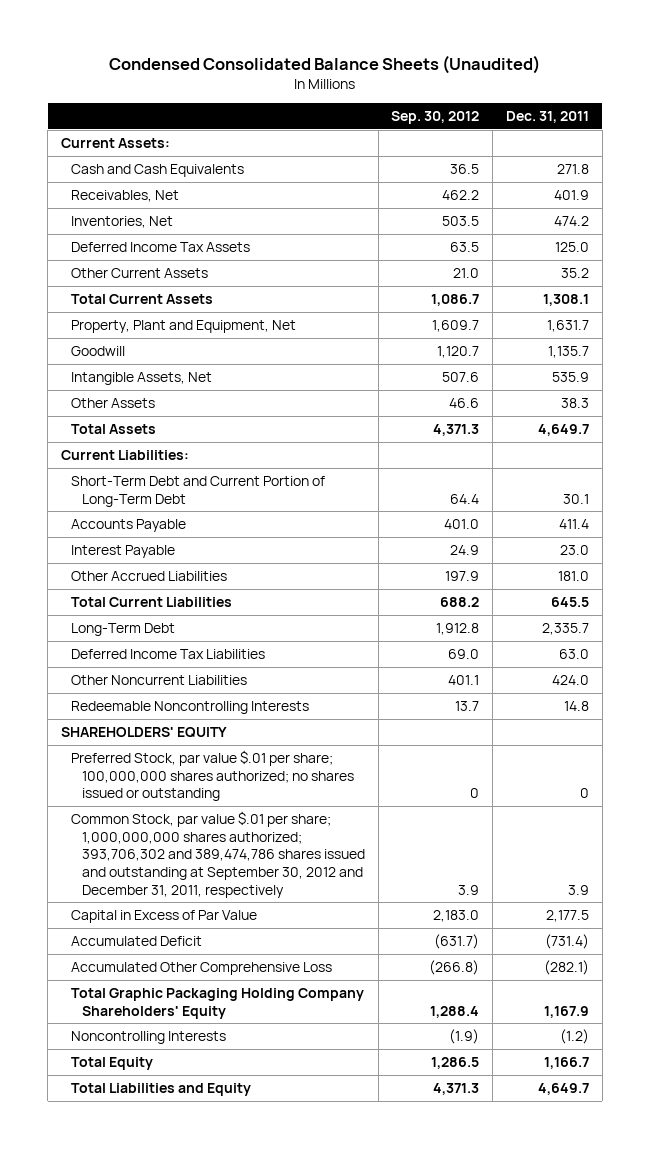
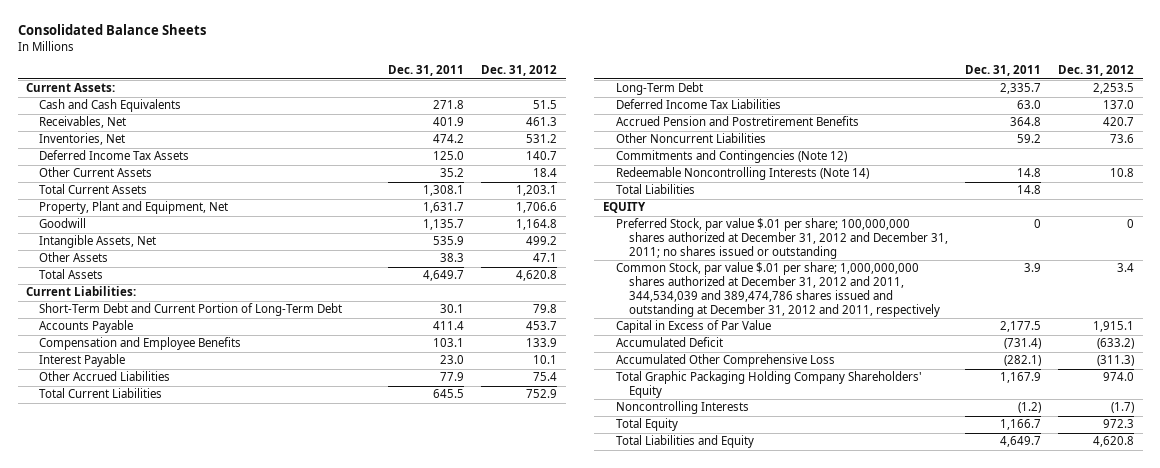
- Condensed Consolidated Balance Sheets (Unaudited)
+ Consolidated Balance Sheets
- | Sep. 30, 2012 | Dec. 31, 2011
+ | Dec. 31, 2011 | Dec. 31, 2012
+ Compensation and Employee Benefits | 103.1 | 133.9
- Other Accrued Liabilities | 197.9 | 181.0
+ Other Accrued Liabilities | 77.9 | 75.4
- Other Noncurrent Liabilities | 401.1 | 424.0
- Redeemable Noncontrolling Interests | 13.7 | 14.8
- SHAREHOLDERS' EQUITY
- Preferred Stock, par value $.01 per share; 100,000,000 shares authorized; no shares issued or outstanding | 0 | 0
- Common Stock, par value $.01 per share; 1,000,000,000 shares authorized; 393,706,302 and 389,474,786 shares issued and outstanding at September 30, 2012 and December 31, 2011, respectively | 3.9 | 3.9
+ Accrued Pension and Postretirement Benefits | 364.8 | 420.7
+ Other Noncurrent Liabilities | 59.2 | 73.6
+ Commitments and Contingencies (Note 12)
+ Redeemable Noncontrolling Interests (Note 14) | 14.8 | 10.8
+ Total Liabilities | 14.8 |
+ EQUITY
+ Preferred Stock, par value $.01 per share; 100,000,000 shares authorized at December 31, 2012 and December 31, 2011; no shares issued or outstanding | 0 | 0
+ Common Stock, par value $.01 per share; 1,000,000,000 shares authorized at December 31, 2012 and 2011, 344,534,039 and 389,474,786 shares issued and outstanding at December 31, 2012 and 2011, respectively | 3.9 | 3.4

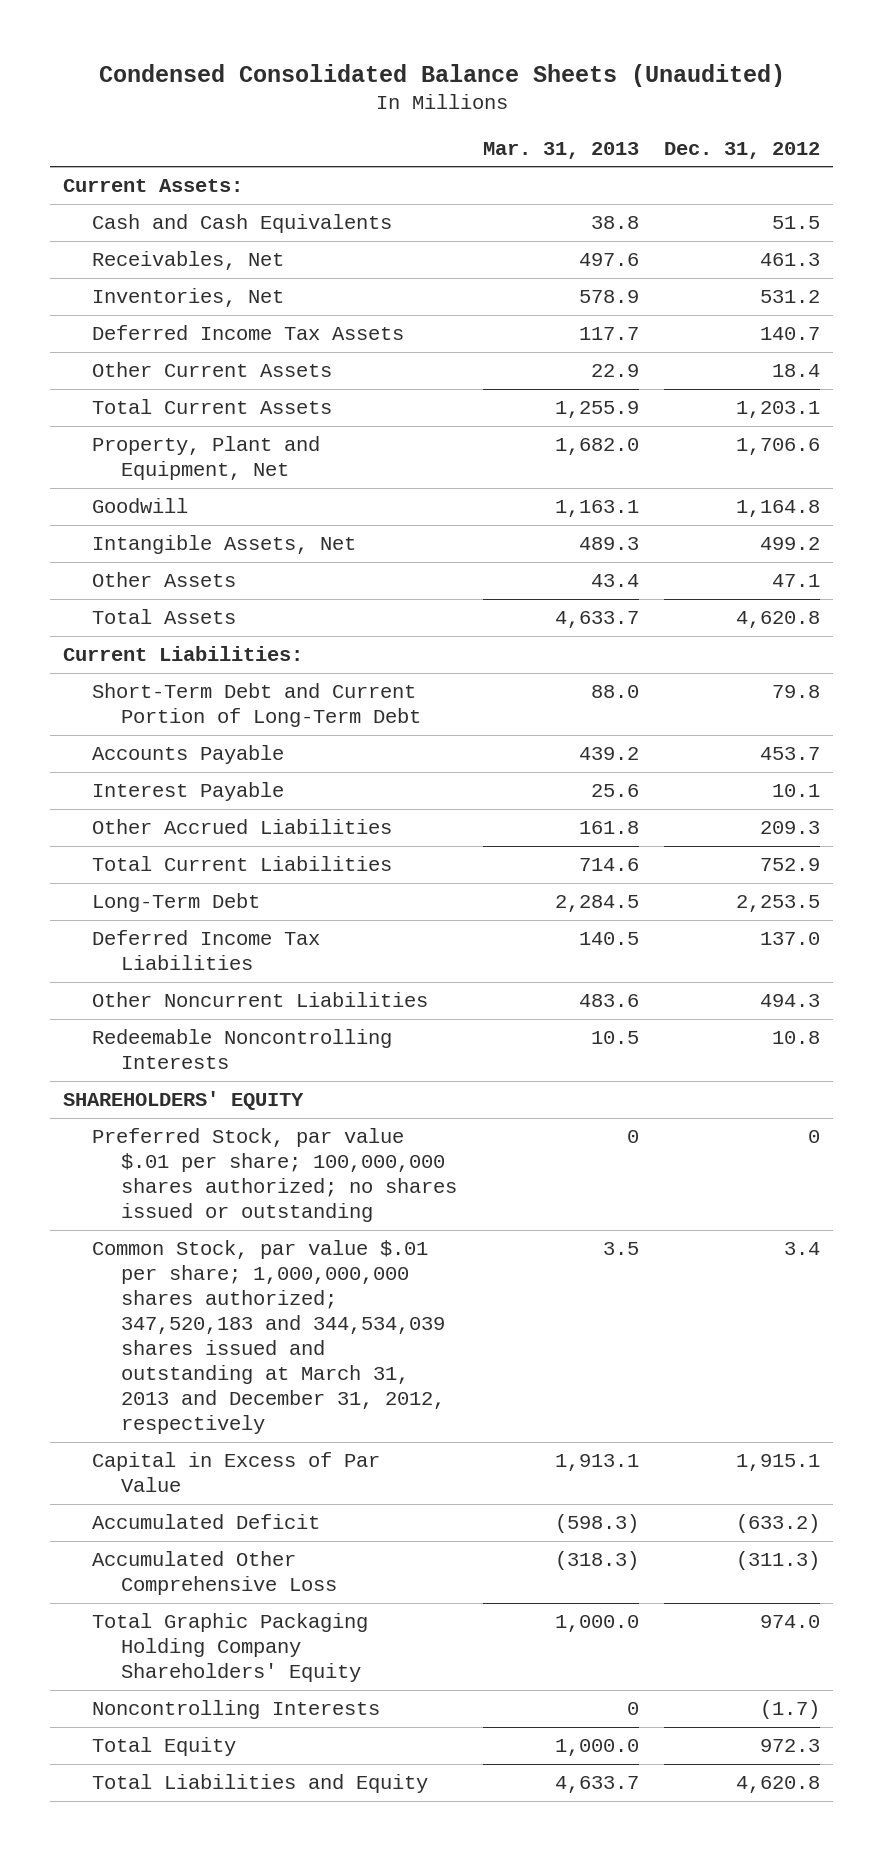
- Consolidated Balance Sheets
+ Condensed Consolidated Balance Sheets (Unaudited)
- | Dec. 31, 2011 | Dec. 31, 2012
+ | Mar. 31, 2013 | Dec. 31, 2012
- Compensation and Employee Benefits | 103.1 | 133.9
- Other Accrued Liabilities | 77.9 | 75.4
+ Other Accrued Liabilities | 161.8 | 209.3
- Accrued Pension and Postretirement Benefits | 364.8 | 420.7
- Other Noncurrent Liabilities | 59.2 | 73.6
- Commitments and Contingencies (Note 12)
- Redeemable Noncontrolling Interests (Note 14) | 14.8 | 10.8
- Total Liabilities | 14.8 |
- EQUITY
- Preferred Stock, par value $.01 per share; 100,000,000 shares authorized at December 31, 2012 and December 31, 2011; no shares issued or outstanding | 0 | 0
- Common Stock, par value $.01 per share; 1,000,000,000 shares authorized at December 31, 2012 and 2011, 344,534,039 and 389,474,786 shares issued and outstanding at December 31, 2012 and 2011, respectively | 3.9 | 3.4
+ Other Noncurrent Liabilities | 483.6 | 494.3
+ Redeemable Noncontrolling Interests | 10.5 | 10.8
+ SHAREHOLDERS' EQUITY
+ Preferred Stock, par value $.01 per share; 100,000,000 shares authorized; no shares issued or outstanding | 0 | 0
+ Common Stock, par value $.01 per share; 1,000,000,000 shares authorized; 347,520,183 and 344,534,039 shares issued and outstanding at March 31, 2013 and December 31, 2012, respectively | 3.5 | 3.4

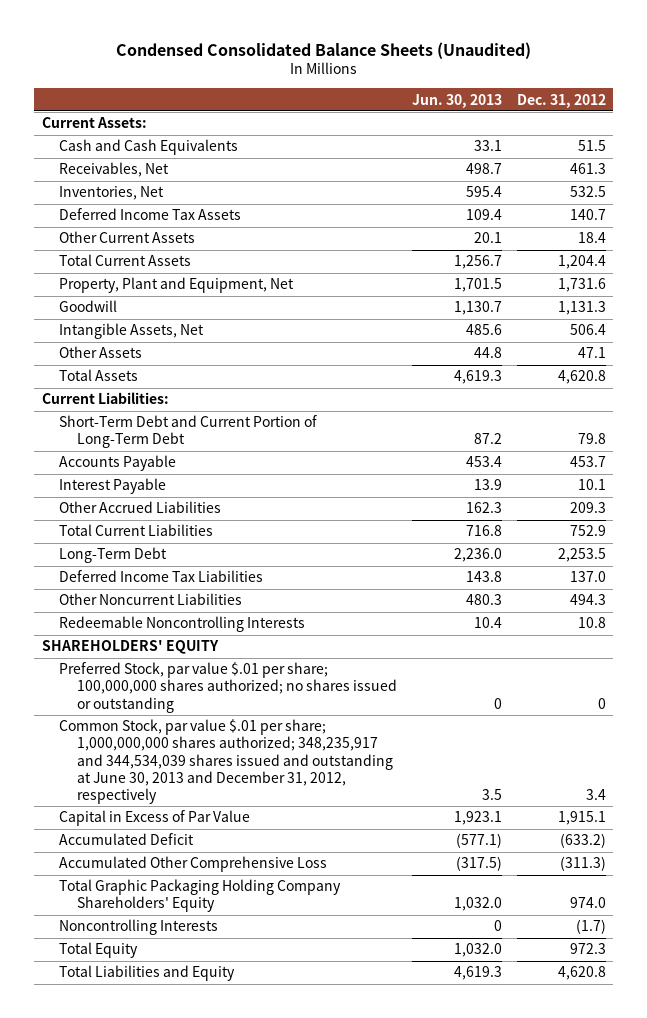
- | Mar. 31, 2013 | Dec. 31, 2012
+ | Jun. 30, 2013 | Dec. 31, 2012
- Inventories, Net | 578.9 | 531.2
+ Inventories, Net | 595.4 | 532.5
- Total Current Assets | 1,255.9 | 1,203.1
- Property, Plant and Equipment, Net | 1,682.0 | 1,706.6
- Goodwill | 1,163.1 | 1,164.8
- Intangible Assets, Net | 489.3 | 499.2
+ Total Current Assets | 1,256.7 | 1,204.4
+ Property, Plant and Equipment, Net | 1,701.5 | 1,731.6
+ Goodwill | 1,130.7 | 1,131.3
+ Intangible Assets, Net | 485.6 | 506.4
- Common Stock, par value $.01 per share; 1,000,000,000 shares authorized; 347,520,183 and 344,534,039 shares issued and outstanding at March 31, 2013 and December 31, 2012, respectively | 3.5 | 3.4
+ Common Stock, par value $.01 per share; 1,000,000,000 shares authorized; 348,235,917 and 344,534,039 shares issued and outstanding at June 30, 2013 and December 31, 2012, respectively | 3.5 | 3.4

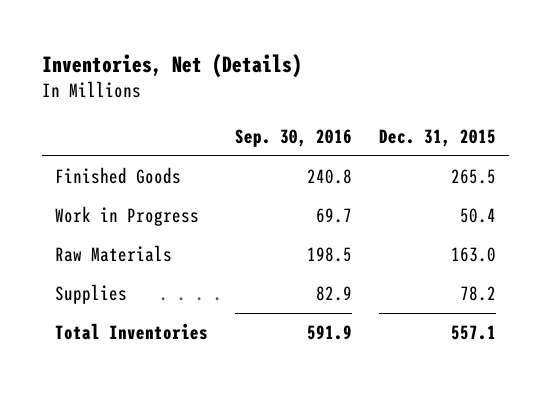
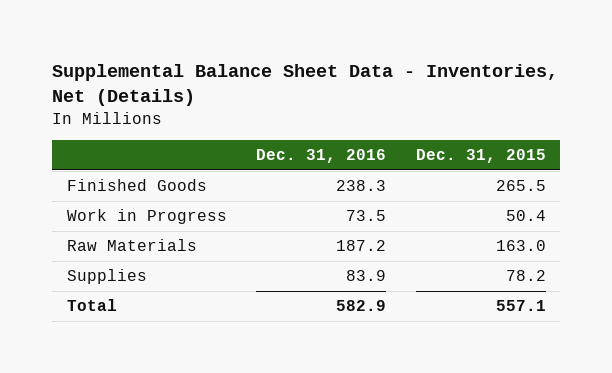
- Inventories, Net (Details)
+ Supplemental Balance Sheet Data - Inventories, Net (Details)
- | Sep. 30, 2016 | Dec. 31, 2015
+ | Dec. 31, 2016 | Dec. 31, 2015
- Total Inventories | 591.9 | 557.1
+ Total | 582.9 | 557.1

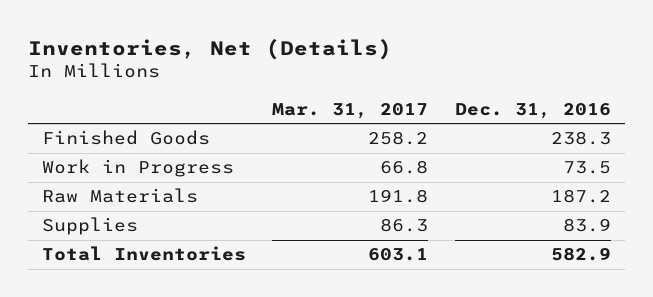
- Supplemental Balance Sheet Data - Inventories, Net (Details)
+ Inventories, Net (Details)
- | Dec. 31, 2016 | Dec. 31, 2015
+ | Mar. 31, 2017 | Dec. 31, 2016
- Total | 582.9 | 557.1
+ Total Inventories | 603.1 | 582.9

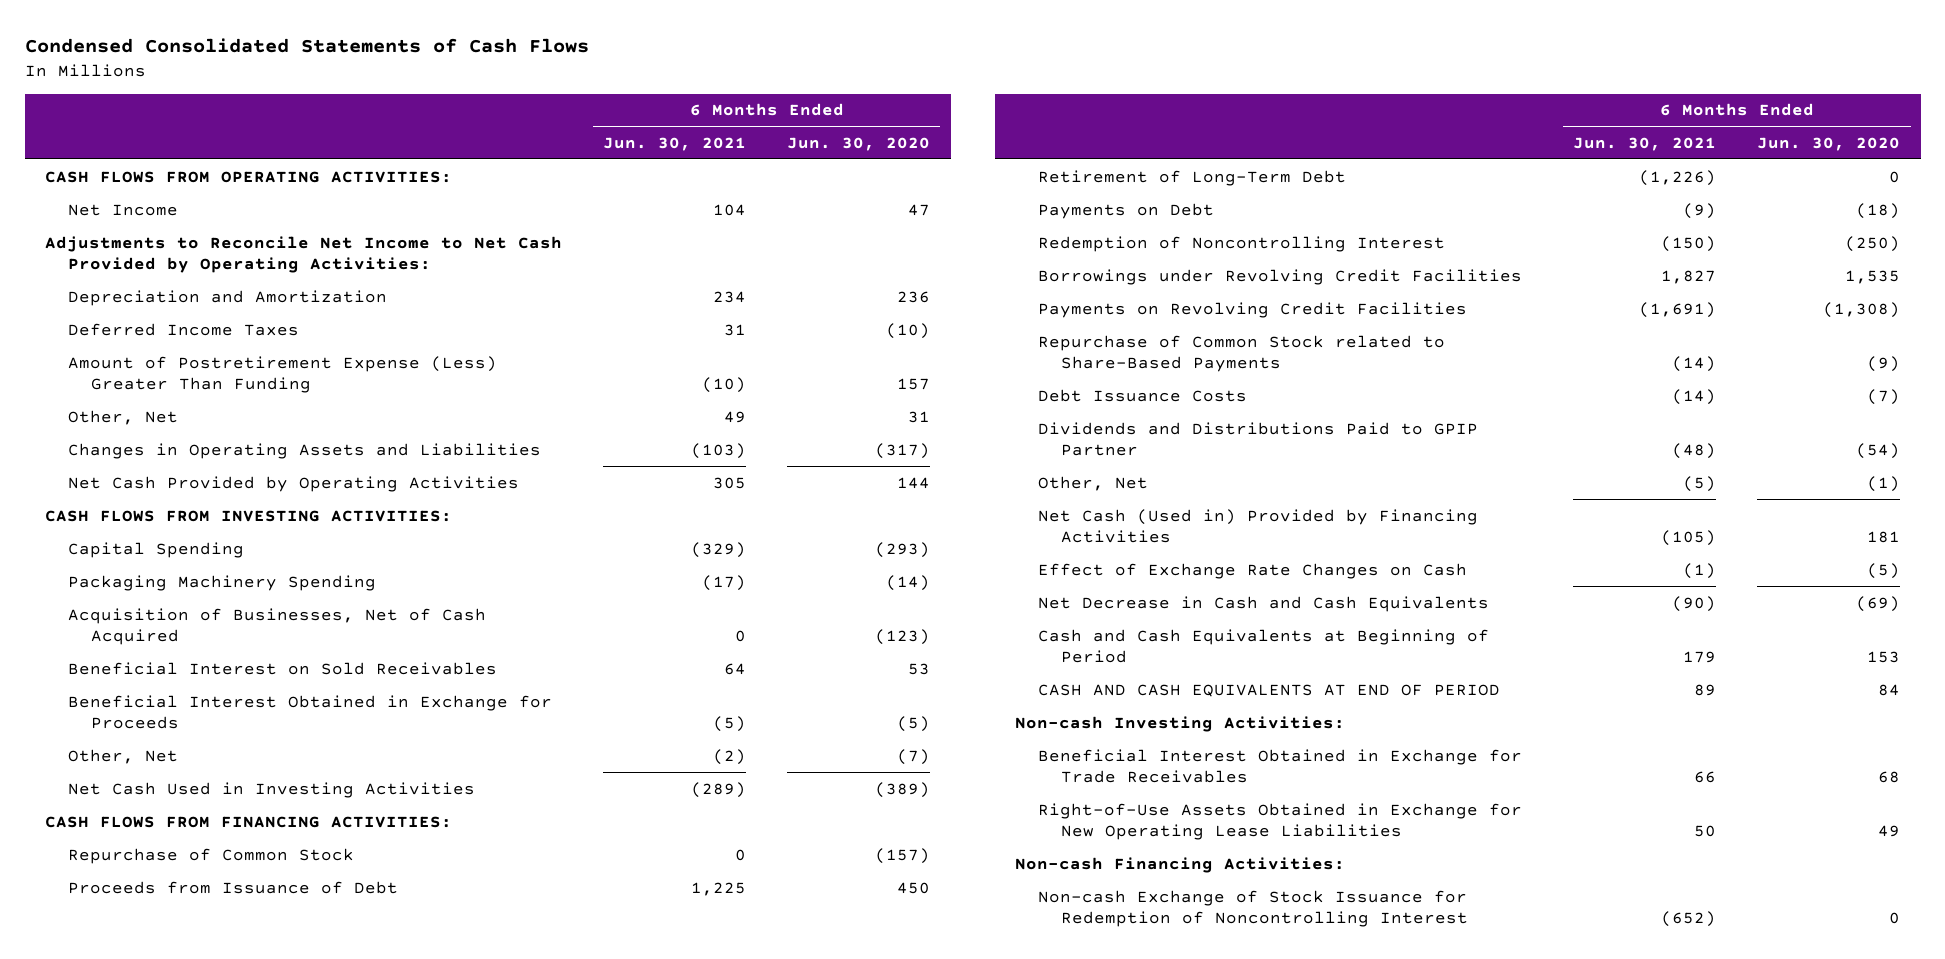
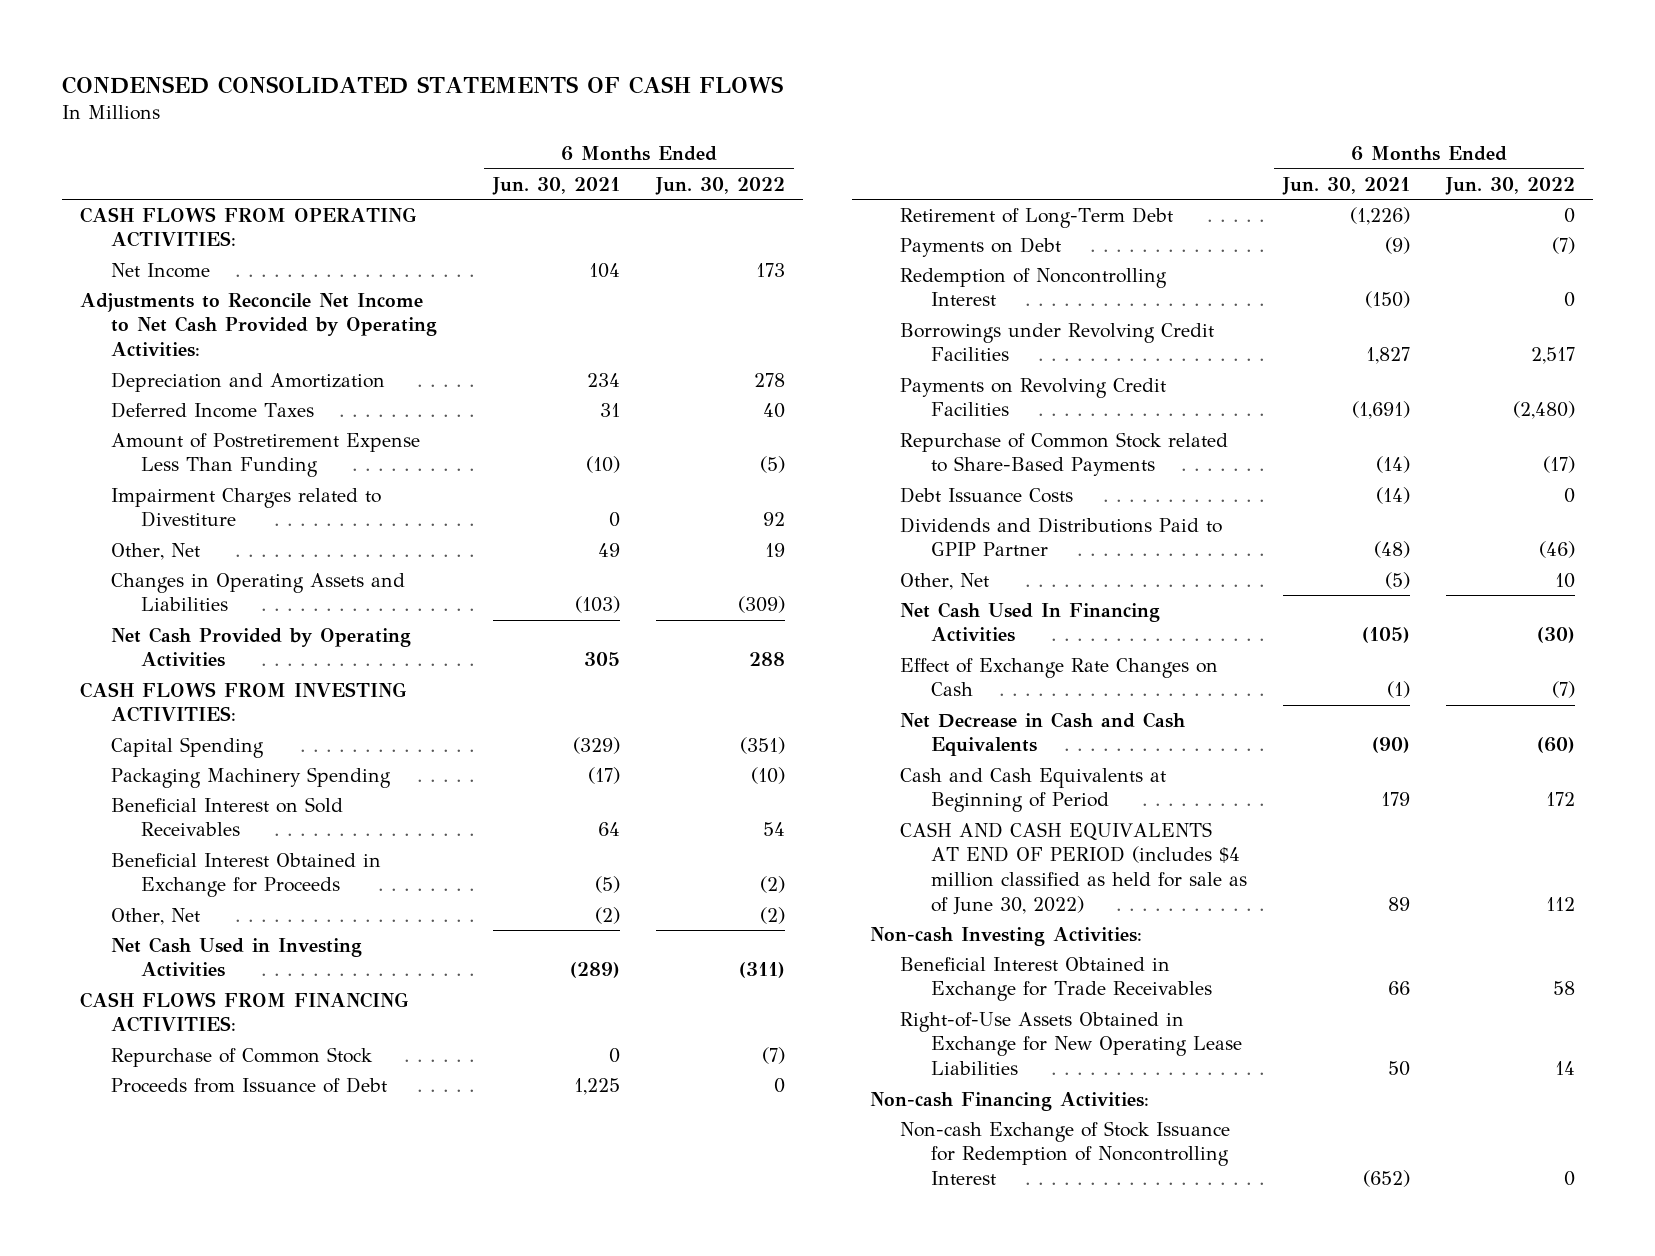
- Condensed Consolidated Statements of Cash Flows
+ CONDENSED CONSOLIDATED STATEMENTS OF CASH FLOWS
- | 6 Months Ended Jun. 30, 2021 | 6 Months Ended Jun. 30, 2020
+ | 6 Months Ended Jun. 30, 2021 | 6 Months Ended Jun. 30, 2022
- Amount of Postretirement Expense (Less) Greater Than Funding | (10) | 157
+ Amount of Postretirement Expense Less Than Funding | (10) | (5)
+ Impairment Charges related to Divestiture | 0 | 92
- Acquisition of Businesses, Net of Cash Acquired | 0 | (123)
- Net Cash (Used in) Provided by Financing Activities | (105) | 181
+ Net Cash Used In Financing Activities | (105) | (30)
- CASH AND CASH EQUIVALENTS AT END OF PERIOD | 89 | 84
+ CASH AND CASH EQUIVALENTS AT END OF PERIOD (includes $4 million classified as held for sale as of June 30, 2022) | 89 | 112

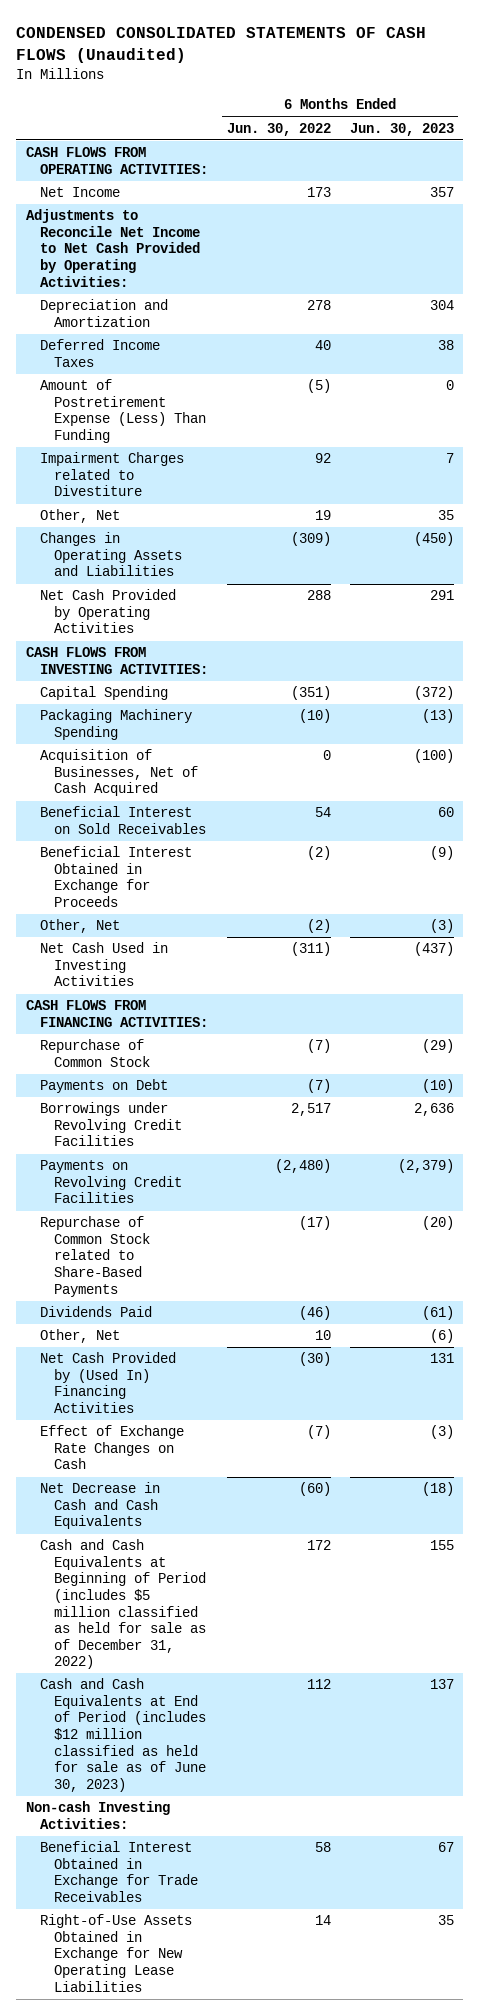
- CONDENSED CONSOLIDATED STATEMENTS OF CASH FLOWS
+ CONDENSED CONSOLIDATED STATEMENTS OF CASH FLOWS (Unaudited)
- | 6 Months Ended Jun. 30, 2021 | 6 Months Ended Jun. 30, 2022
+ | 6 Months Ended Jun. 30, 2022 | 6 Months Ended Jun. 30, 2023
- Amount of Postretirement Expense Less Than Funding | (10) | (5)
+ Amount of Postretirement Expense (Less) Than Funding | (5) | 0
+ Acquisition of Businesses, Net of Cash Acquired | 0 | (100)
- Proceeds from Issuance of Debt | 1,225 | 0
- Retirement of Long-Term Debt | (1,226) | 0
- Redemption of Noncontrolling Interest | (150) | 0
- Debt Issuance Costs | (14) | 0
- Dividends and Distributions Paid to GPIP Partner | (48) | (46)
+ Dividends Paid | (46) | (61)
- Net Cash Used In Financing Activities | (105) | (30)
+ Net Cash Provided by (Used In) Financing Activities | (30) | 131
- Cash and Cash Equivalents at Beginning of Period | 179 | 172
- CASH AND CASH EQUIVALENTS AT END OF PERIOD (includes $4 million classified as held for sale as of June 30, 2022) | 89 | 112
+ Cash and Cash Equivalents at Beginning of Period (includes $5 million classified as held for sale as of December 31, 2022) | 172 | 155
+ Cash and Cash Equivalents at End of Period (includes $12 million classified as held for sale as of June 30, 2023) | 112 | 137
- Non-cash Financing Activities:
- Non-cash Exchange of Stock Issuance for Redemption of Noncontrolling Interest | (652) | 0

